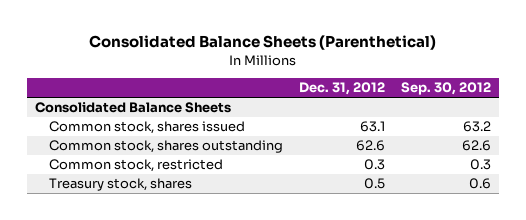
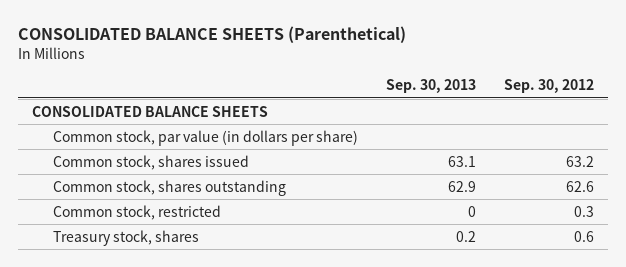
- Consolidated Balance Sheets (Parenthetical)
+ CONSOLIDATED BALANCE SHEETS (Parenthetical)
- | Dec. 31, 2012 | Sep. 30, 2012
+ | Sep. 30, 2013 | Sep. 30, 2012
- Consolidated Balance Sheets
+ CONSOLIDATED BALANCE SHEETS
+ Common stock, par value (in dollars per share)

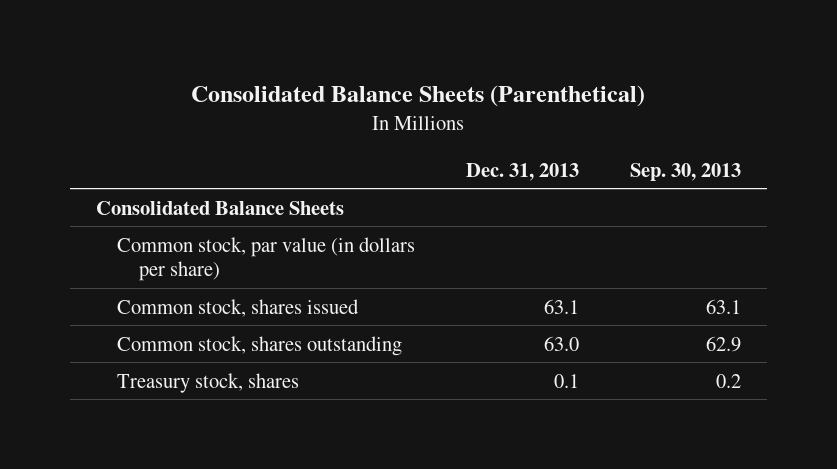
- CONSOLIDATED BALANCE SHEETS (Parenthetical)
+ Consolidated Balance Sheets (Parenthetical)
- | Sep. 30, 2013 | Sep. 30, 2012
+ | Dec. 31, 2013 | Sep. 30, 2013
- CONSOLIDATED BALANCE SHEETS
+ Consolidated Balance Sheets
- Common stock, restricted | 0 | 0.3

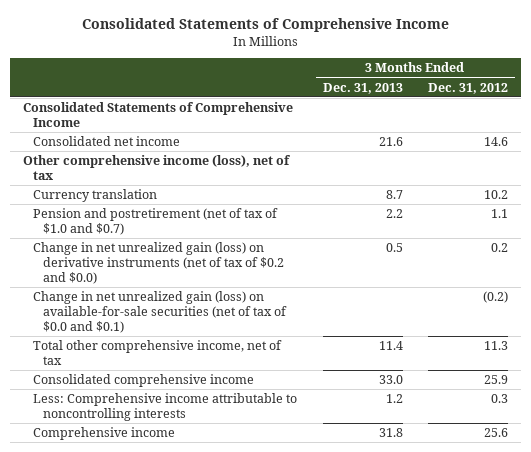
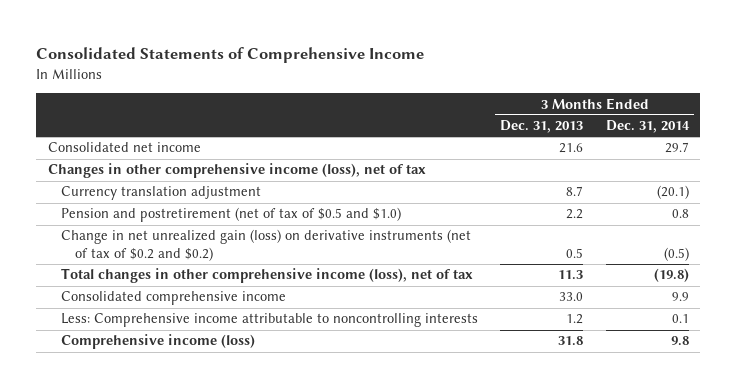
- | 3 Months Ended Dec. 31, 2013 | 3 Months Ended Dec. 31, 2012
+ | 3 Months Ended Dec. 31, 2013 | 3 Months Ended Dec. 31, 2014
- Consolidated Statements of Comprehensive Income
- Other comprehensive income (loss), net of tax
- Currency translation | 8.7 | 10.2
- Pension and postretirement (net of tax of $1.0 and $0.7) | 2.2 | 1.1
- Change in net unrealized gain (loss) on derivative instruments (net of tax of $0.2 and $0.0) | 0.5 | 0.2
- Change in net unrealized gain (loss) on available-for-sale securities (net of tax of $0.0 and $0.1) | | (0.2)
- Total other comprehensive income, net of tax | 11.4 | 11.3
+ Changes in other comprehensive income (loss), net of tax
+ Currency translation adjustment | 8.7 | (20.1)
+ Pension and postretirement (net of tax of $0.5 and $1.0) | 2.2 | 0.8
+ Change in net unrealized gain (loss) on derivative instruments (net of tax of $0.2 and $0.2) | 0.5 | (0.5)
+ Total changes in other comprehensive income (loss), net of tax | 11.3 | (19.8)
- Comprehensive income | 31.8 | 25.6
+ Comprehensive income (loss) | 31.8 | 9.8

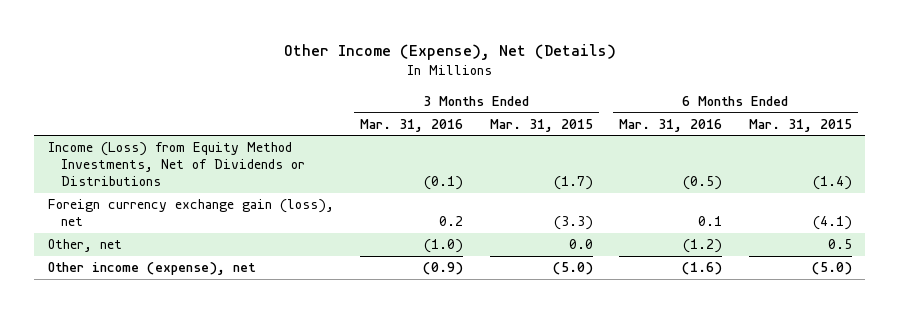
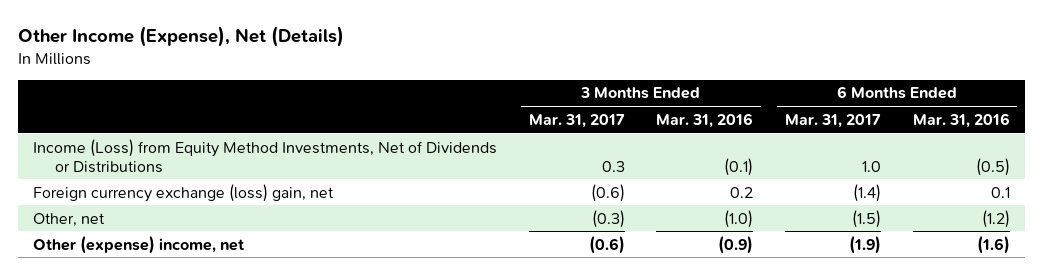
- | 3 Months Ended Mar. 31, 2016 | 3 Months Ended Mar. 31, 2015 | 6 Months Ended Mar. 31, 2016 | 6 Months Ended Mar. 31, 2015
+ | 3 Months Ended Mar. 31, 2017 | 3 Months Ended Mar. 31, 2016 | 6 Months Ended Mar. 31, 2017 | 6 Months Ended Mar. 31, 2016
- Foreign currency exchange gain (loss), net | 0.2 | (3.3) | 0.1 | (4.1)
+ Foreign currency exchange (loss) gain, net | (0.6) | 0.2 | (1.4) | 0.1
- Other income (expense), net | (0.9) | (5.0) | (1.6) | (5.0)
+ Other (expense) income, net | (0.6) | (0.9) | (1.9) | (1.6)

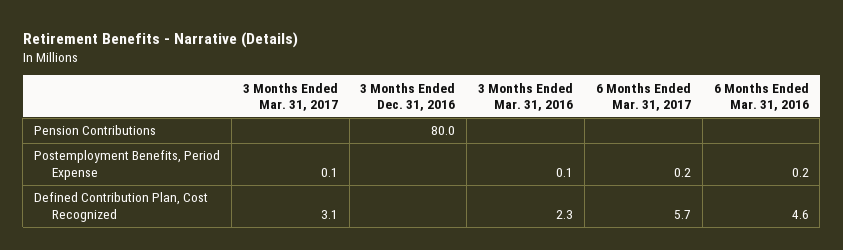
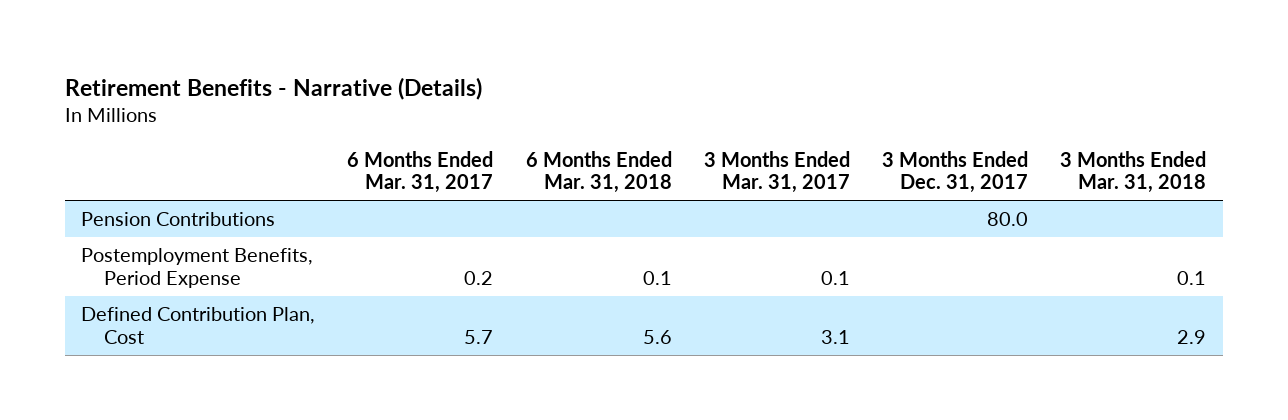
- | 3 Months Ended Mar. 31, 2017 | 3 Months Ended Dec. 31, 2016 | 3 Months Ended Mar. 31, 2016 | 6 Months Ended Mar. 31, 2017 | 6 Months Ended Mar. 31, 2016
+ | 6 Months Ended Mar. 31, 2017 | 6 Months Ended Mar. 31, 2018 | 3 Months Ended Mar. 31, 2017 | 3 Months Ended Dec. 31, 2017 | 3 Months Ended Mar. 31, 2018
- Defined Contribution Plan, Cost Recognized | 3.1 | | 2.3 | 5.7 | 4.6
+ Defined Contribution Plan, Cost | 5.7 | 5.6 | 3.1 | | 2.9

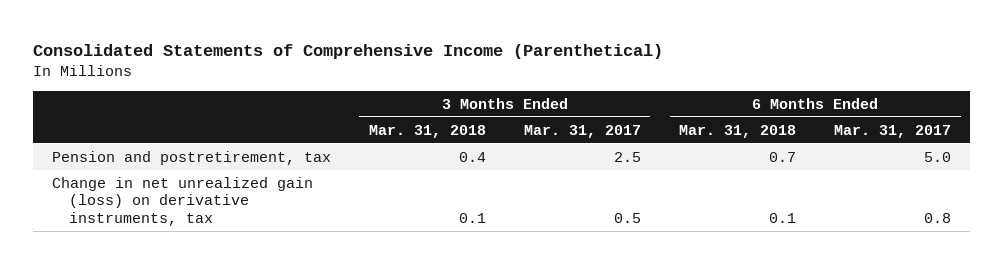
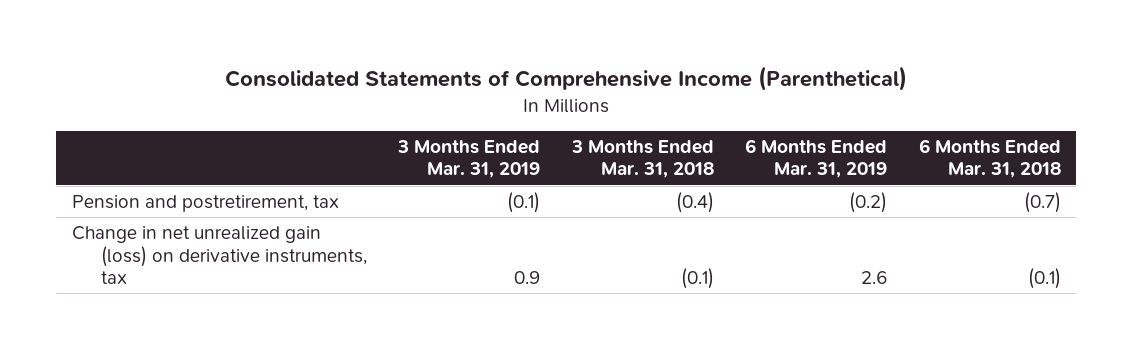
- | 3 Months Ended Mar. 31, 2018 | 3 Months Ended Mar. 31, 2017 | 6 Months Ended Mar. 31, 2018 | 6 Months Ended Mar. 31, 2017
+ | 3 Months Ended Mar. 31, 2019 | 3 Months Ended Mar. 31, 2018 | 6 Months Ended Mar. 31, 2019 | 6 Months Ended Mar. 31, 2018
- Pension and postretirement, tax | 0.4 | 2.5 | 0.7 | 5.0
- Change in net unrealized gain (loss) on derivative instruments, tax | 0.1 | 0.5 | 0.1 | 0.8
+ Pension and postretirement, tax | (0.1) | (0.4) | (0.2) | (0.7)
+ Change in net unrealized gain (loss) on derivative instruments, tax | 0.9 | (0.1) | 2.6 | (0.1)

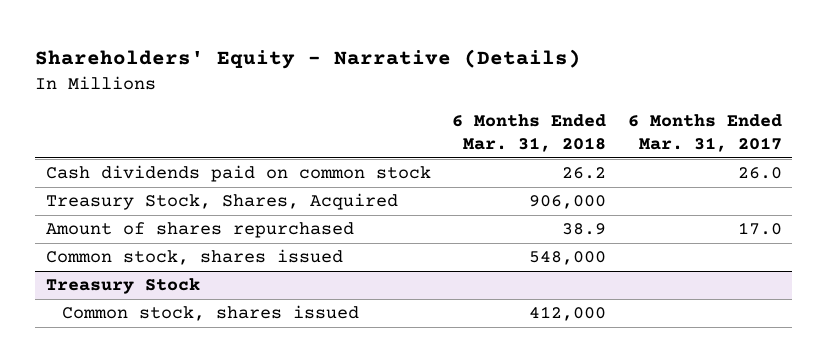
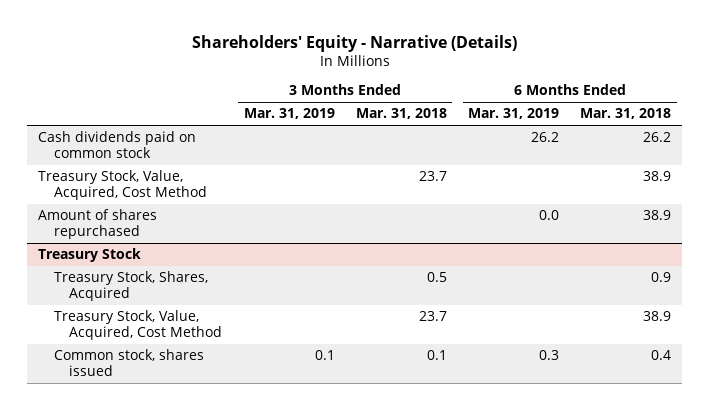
- | 6 Months Ended Mar. 31, 2018 | 6 Months Ended Mar. 31, 2017
+ | 3 Months Ended Mar. 31, 2019 | 3 Months Ended Mar. 31, 2018 | 6 Months Ended Mar. 31, 2019 | 6 Months Ended Mar. 31, 2018
- Treasury Stock, Shares, Acquired | 906,000 |
+ Treasury Stock, Value, Acquired, Cost Method | | 23.7 | | 38.9
- Common stock, shares issued | 548,000 |
@ Treasury Stock
- Common stock, shares issued | 412,000 |
+ Treasury Stock, Shares, Acquired | | 0.5 | | 0.9
+ Treasury Stock, Value, Acquired, Cost Method | | 23.7 | | 38.9
+ Common stock, shares issued | 0.1 | 0.1 | 0.3 | 0.4

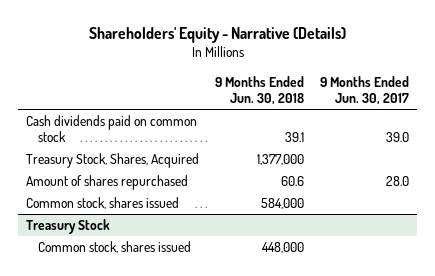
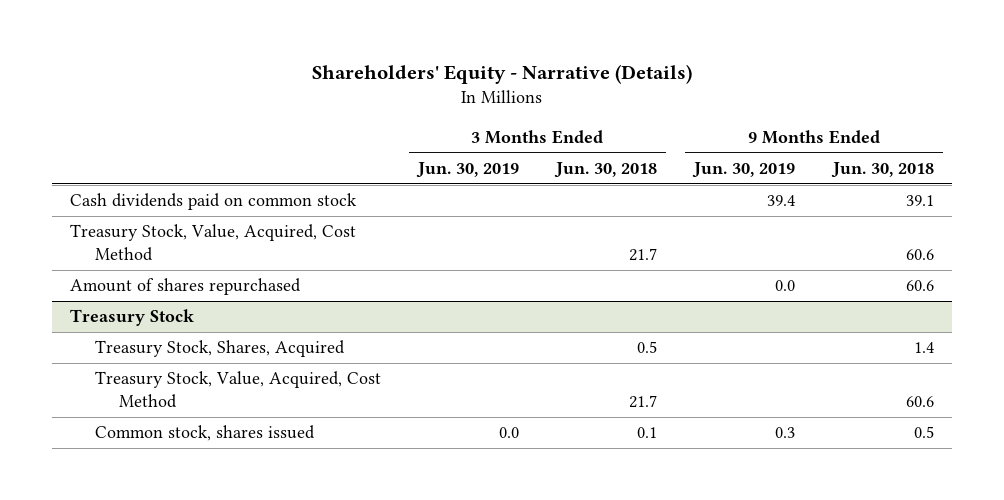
- | 9 Months Ended Jun. 30, 2018 | 9 Months Ended Jun. 30, 2017
+ | 3 Months Ended Jun. 30, 2019 | 3 Months Ended Jun. 30, 2018 | 9 Months Ended Jun. 30, 2019 | 9 Months Ended Jun. 30, 2018
- Treasury Stock, Shares, Acquired | 1,377,000 |
+ Treasury Stock, Value, Acquired, Cost Method | | 21.7 | | 60.6
- Common stock, shares issued | 584,000 |
@ Treasury Stock
- Common stock, shares issued | 448,000 |
+ Treasury Stock, Shares, Acquired | | 0.5 | | 1.4
+ Treasury Stock, Value, Acquired, Cost Method | | 21.7 | | 60.6
+ Common stock, shares issued | 0.0 | 0.1 | 0.3 | 0.5

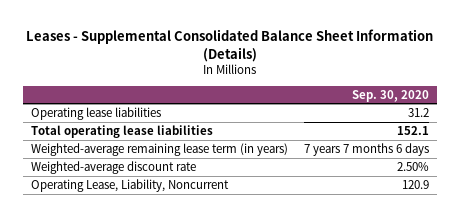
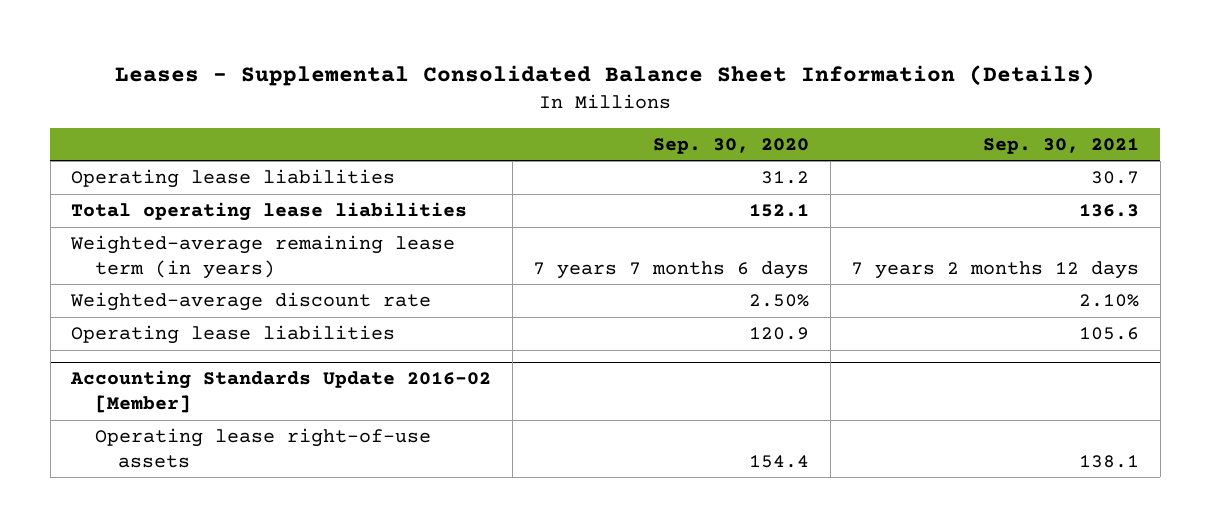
- | Sep. 30, 2020
+ | Sep. 30, 2020 | Sep. 30, 2021
- Operating Lease, Liability, Noncurrent | 120.9
+ Operating lease liabilities | 120.9 | 105.6
+ Accounting Standards Update 2016-02 [Member]
+ Operating lease right-of-use assets | 154.4 | 138.1

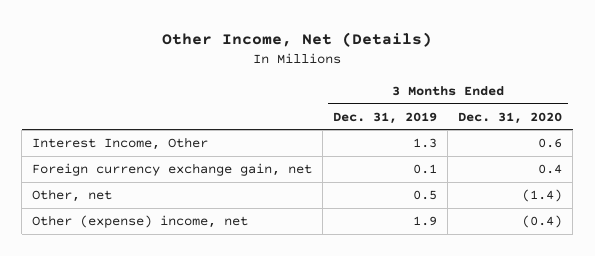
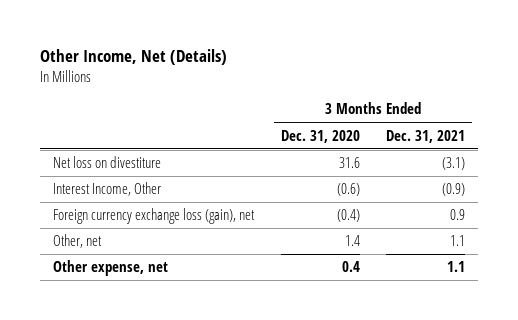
- | 3 Months Ended Dec. 31, 2019 | 3 Months Ended Dec. 31, 2020
+ | 3 Months Ended Dec. 31, 2020 | 3 Months Ended Dec. 31, 2021
- Interest Income, Other | 1.3 | 0.6
- Foreign currency exchange gain, net | 0.1 | 0.4
- Other, net | 0.5 | (1.4)
- Other (expense) income, net | 1.9 | (0.4)
+ Net loss on divestiture | 31.6 | (3.1)
+ Interest Income, Other | (0.6) | (0.9)
+ Foreign currency exchange loss (gain), net | (0.4) | 0.9
+ Other, net | 1.4 | 1.1
+ Other expense, net | 0.4 | 1.1

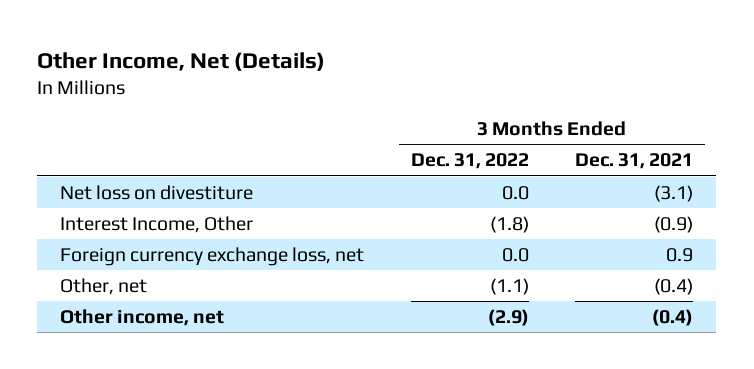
- | 3 Months Ended Dec. 31, 2020 | 3 Months Ended Dec. 31, 2021
+ | 3 Months Ended Dec. 31, 2022 | 3 Months Ended Dec. 31, 2021
- Foreign currency exchange loss (gain), net | (0.4) | 0.9
- Other, net | 1.4 | 1.1
- Other expense, net | 0.4 | 1.1
+ Foreign currency exchange loss, net | 0.0 | 0.9
+ Other, net | (1.1) | (0.4)
+ Other income, net | (2.9) | (0.4)

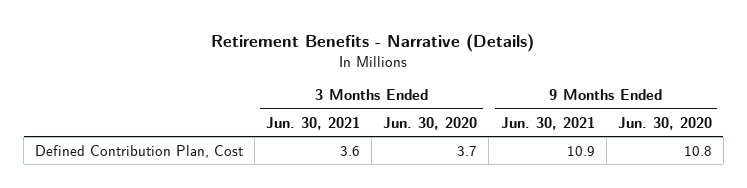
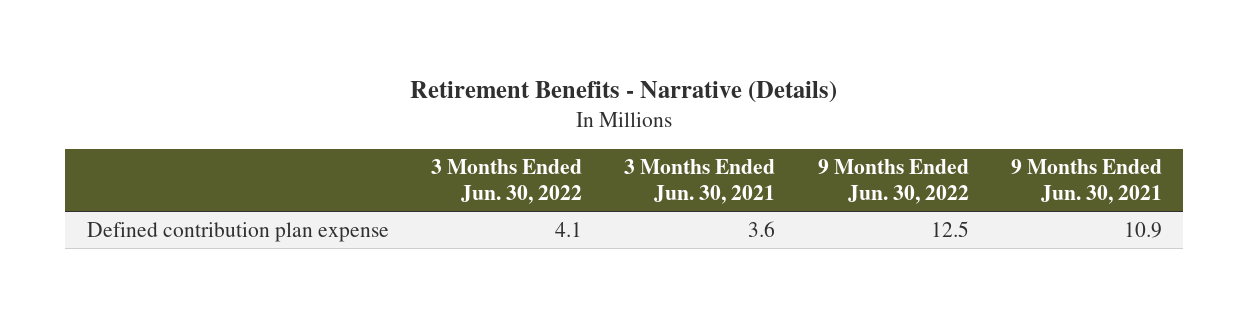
- | 3 Months Ended Jun. 30, 2021 | 3 Months Ended Jun. 30, 2020 | 9 Months Ended Jun. 30, 2021 | 9 Months Ended Jun. 30, 2020
+ | 3 Months Ended Jun. 30, 2022 | 3 Months Ended Jun. 30, 2021 | 9 Months Ended Jun. 30, 2022 | 9 Months Ended Jun. 30, 2021
- Defined Contribution Plan, Cost | 3.6 | 3.7 | 10.9 | 10.8
+ Defined contribution plan expense | 4.1 | 3.6 | 12.5 | 10.9

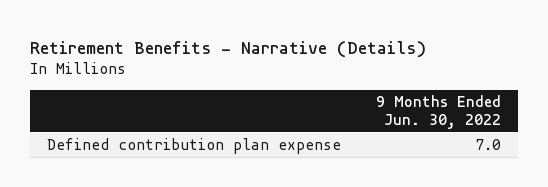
- | 3 Months Ended Jun. 30, 2022 | 3 Months Ended Jun. 30, 2021 | 9 Months Ended Jun. 30, 2022 | 9 Months Ended Jun. 30, 2021
+ | 9 Months Ended Jun. 30, 2022
- Defined contribution plan expense | 4.1 | 3.6 | 12.5 | 10.9
+ Defined contribution plan expense | 7.0

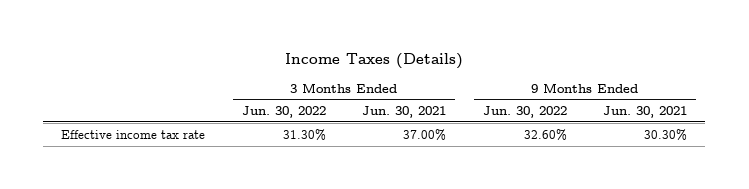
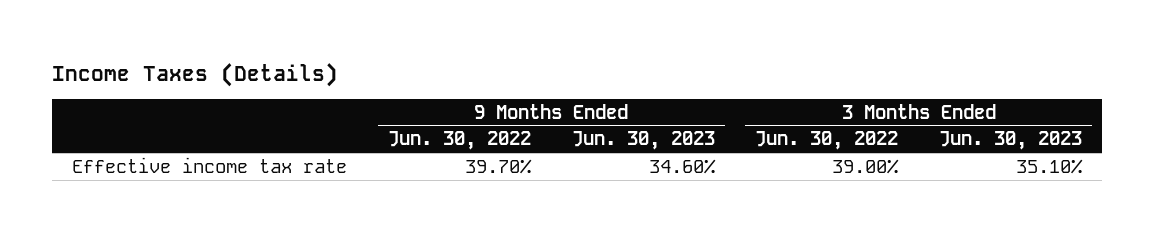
- | 3 Months Ended Jun. 30, 2022 | 3 Months Ended Jun. 30, 2021 | 9 Months Ended Jun. 30, 2022 | 9 Months Ended Jun. 30, 2021
+ | 9 Months Ended Jun. 30, 2022 | 9 Months Ended Jun. 30, 2023 | 3 Months Ended Jun. 30, 2022 | 3 Months Ended Jun. 30, 2023
- Effective income tax rate | 31.30% | 37.00% | 32.60% | 30.30%
+ Effective income tax rate | 39.70% | 34.60% | 39.00% | 35.10%

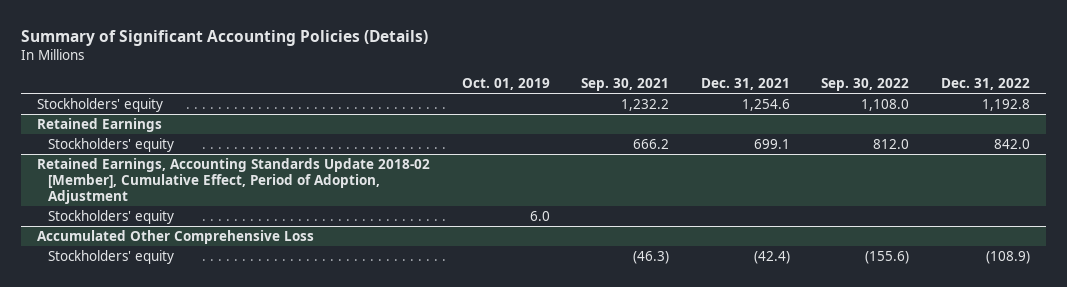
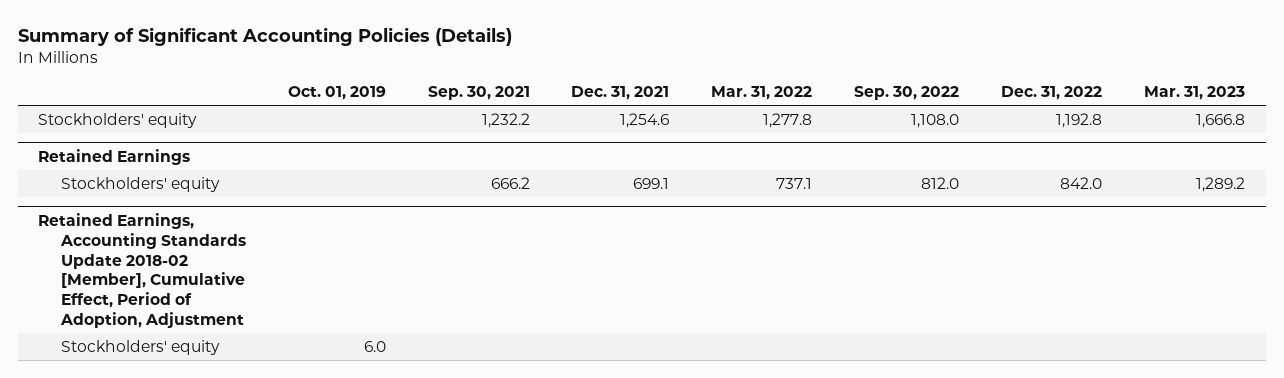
- | Oct. 01, 2019 | Sep. 30, 2021 | Dec. 31, 2021 | Sep. 30, 2022 | Dec. 31, 2022
+ | Oct. 01, 2019 | Sep. 30, 2021 | Dec. 31, 2021 | Mar. 31, 2022 | Sep. 30, 2022 | Dec. 31, 2022 | Mar. 31, 2023
- Accumulated Other Comprehensive Loss
- Stockholders' equity | | (46.3) | (42.4) | (155.6) | (108.9)

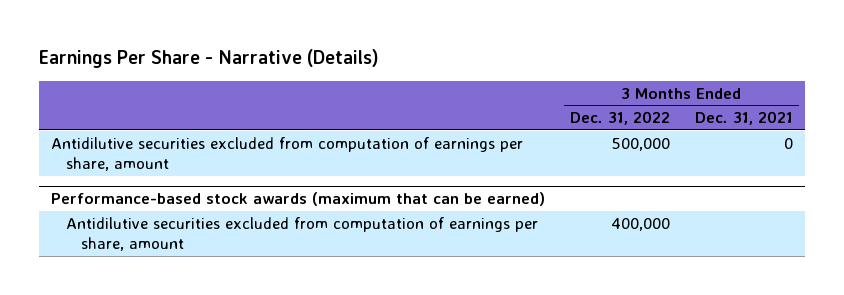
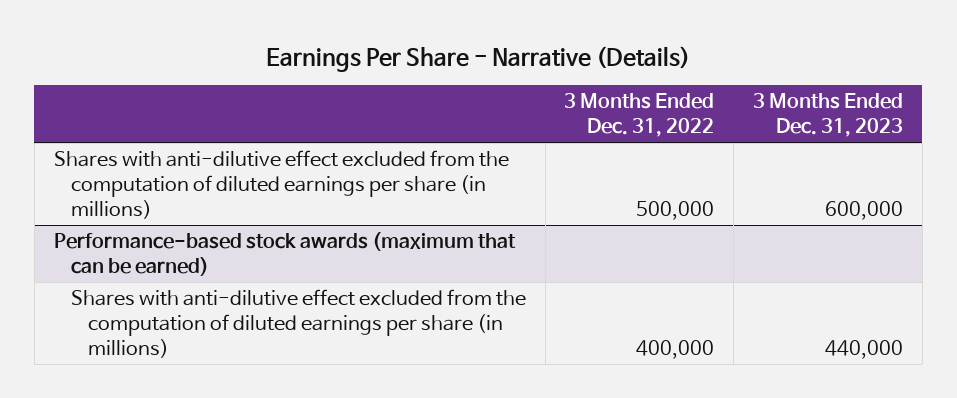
- | 3 Months Ended Dec. 31, 2022 | 3 Months Ended Dec. 31, 2021
+ | 3 Months Ended Dec. 31, 2022 | 3 Months Ended Dec. 31, 2023
- Antidilutive securities excluded from computation of earnings per share, amount | 500,000 | 0
+ Shares with anti-dilutive effect excluded from the computation of diluted earnings per share (in millions) | 500,000 | 600,000
@ Performance-based stock awards (maximum that can be earned)
- Antidilutive securities excluded from computation of earnings per share, amount | 400,000 |
+ Shares with anti-dilutive effect excluded from the computation of diluted earnings per share (in millions) | 400,000 | 440,000

